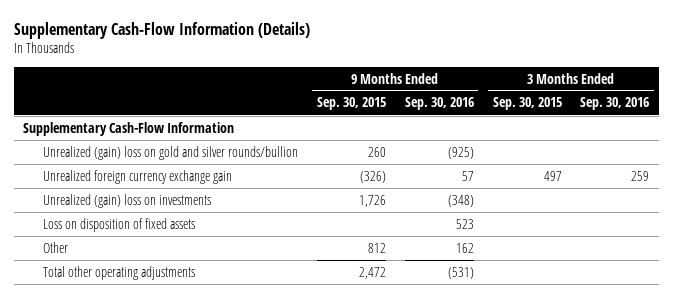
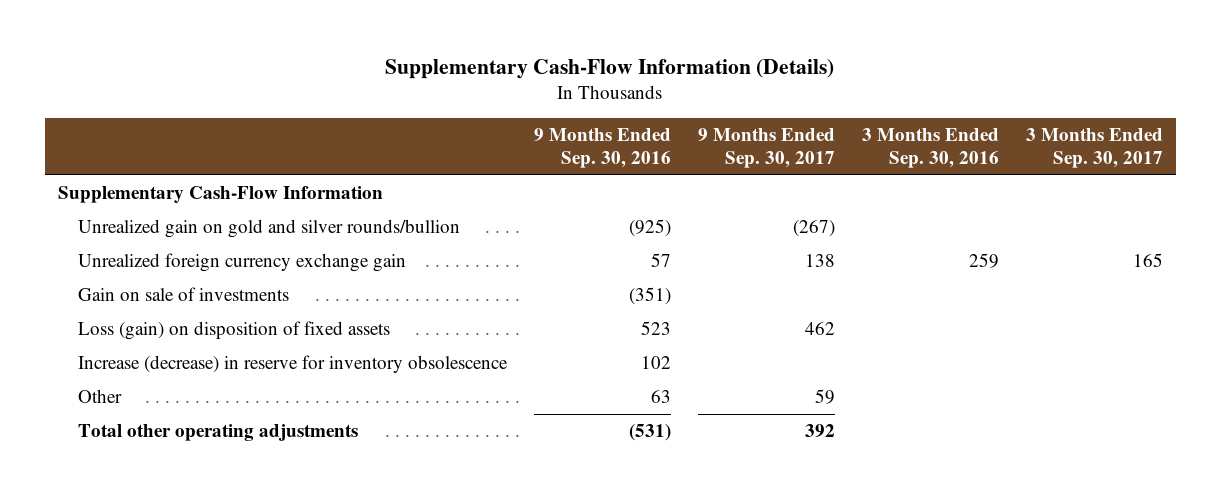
- | 9 Months Ended Sep. 30, 2015 | 9 Months Ended Sep. 30, 2016 | 3 Months Ended Sep. 30, 2015 | 3 Months Ended Sep. 30, 2016
+ | 9 Months Ended Sep. 30, 2016 | 9 Months Ended Sep. 30, 2017 | 3 Months Ended Sep. 30, 2016 | 3 Months Ended Sep. 30, 2017
- Unrealized (gain) loss on gold and silver rounds/bullion | 260 | (925) | |
+ Unrealized gain on gold and silver rounds/bullion | (925) | (267) | |
- Unrealized (gain) loss on investments | 1,726 | (348) | |
- Loss on disposition of fixed assets | | 523 | |
- Other | 812 | 162 | |
+ Gain on sale of investments | (351) | | |
+ Loss (gain) on disposition of fixed assets | 523 | 462 | |
+ Increase (decrease) in reserve for inventory obsolescence | 102 | | |
+ Other | 63 | 59 | |

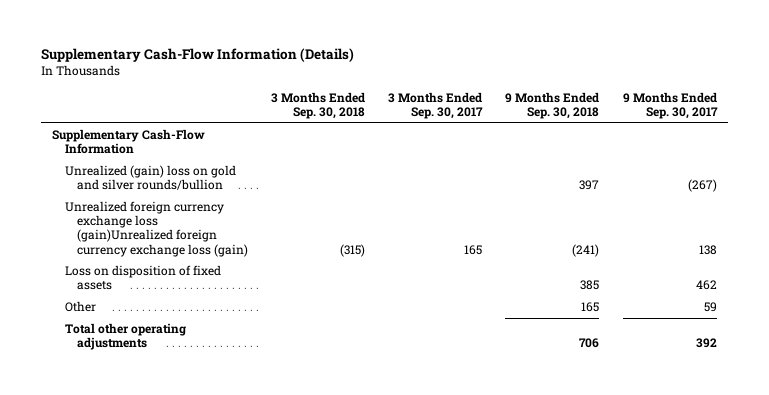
- | 9 Months Ended Sep. 30, 2016 | 9 Months Ended Sep. 30, 2017 | 3 Months Ended Sep. 30, 2016 | 3 Months Ended Sep. 30, 2017
+ | 3 Months Ended Sep. 30, 2018 | 3 Months Ended Sep. 30, 2017 | 9 Months Ended Sep. 30, 2018 | 9 Months Ended Sep. 30, 2017
- Unrealized gain on gold and silver rounds/bullion | (925) | (267) | |
- Unrealized foreign currency exchange gain | 57 | 138 | 259 | 165
- Gain on sale of investments | (351) | | |
- Loss (gain) on disposition of fixed assets | 523 | 462 | |
- Increase (decrease) in reserve for inventory obsolescence | 102 | | |
+ Unrealized (gain) loss on gold and silver rounds/bullion | | | 397 | (267)
+ Unrealized foreign currency exchange loss (gain)Unrealized foreign currency exchange loss (gain) | (315) | 165 | (241) | 138
+ Loss on disposition of fixed assets | | | 385 | 462

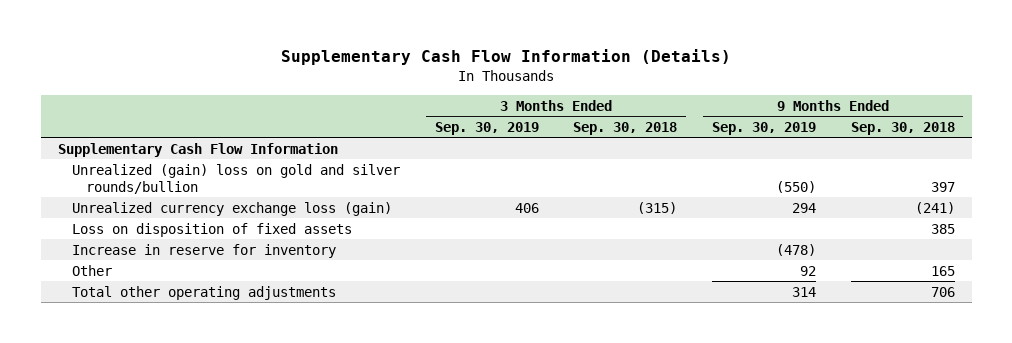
- Supplementary Cash-Flow Information (Details)
+ Supplementary Cash Flow Information (Details)
- | 3 Months Ended Sep. 30, 2018 | 3 Months Ended Sep. 30, 2017 | 9 Months Ended Sep. 30, 2018 | 9 Months Ended Sep. 30, 2017
+ | 3 Months Ended Sep. 30, 2019 | 3 Months Ended Sep. 30, 2018 | 9 Months Ended Sep. 30, 2019 | 9 Months Ended Sep. 30, 2018
- Supplementary Cash-Flow Information
+ Supplementary Cash Flow Information
- Unrealized foreign currency exchange loss (gain)Unrealized foreign currency exchange loss (gain) | (315) | 165 | (241) | 138
+ Unrealized currency exchange loss (gain) | 406 | (315) | 294 | (241)
+ Increase in reserve for inventory | | | (478) |

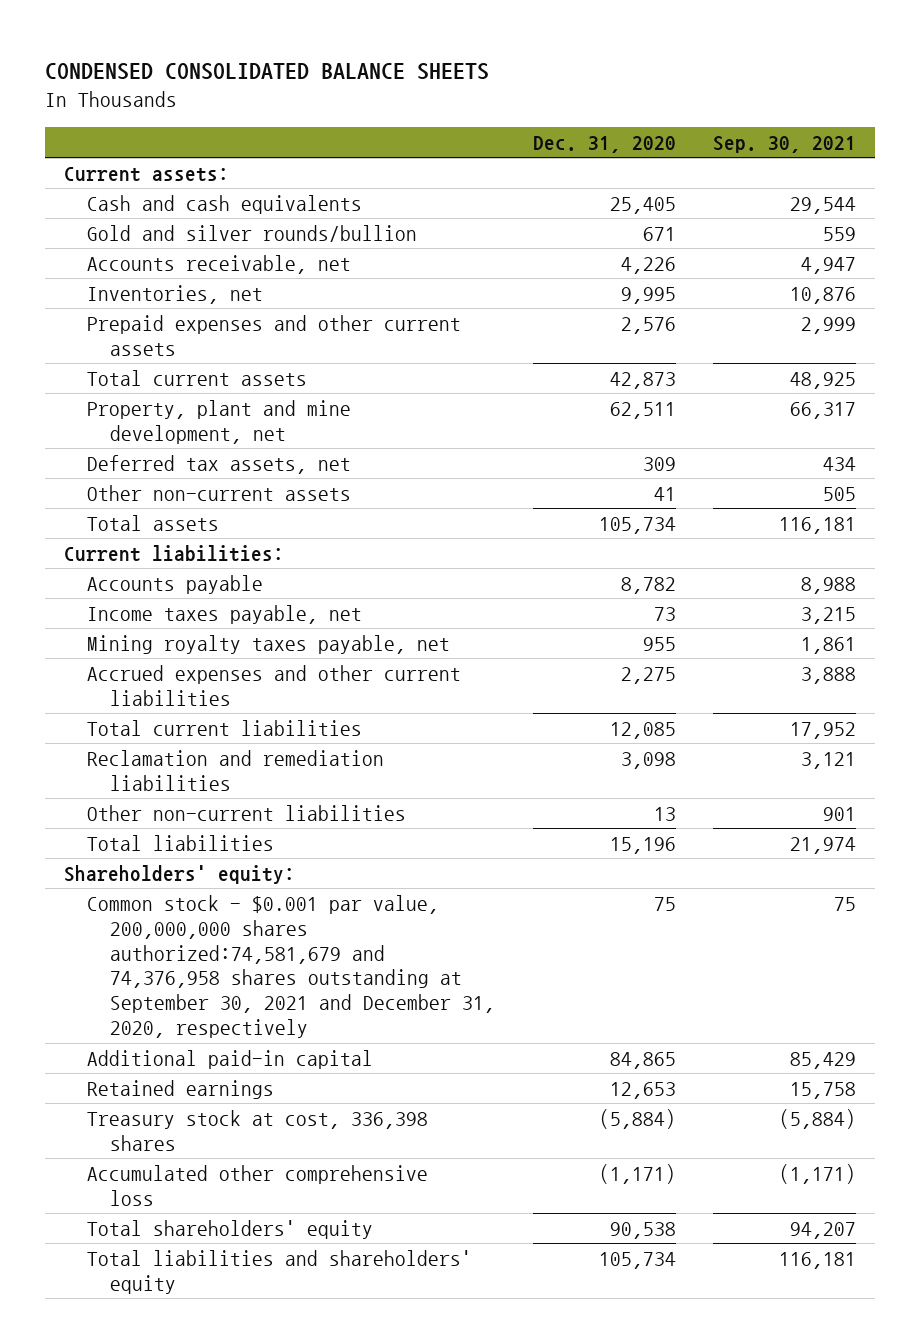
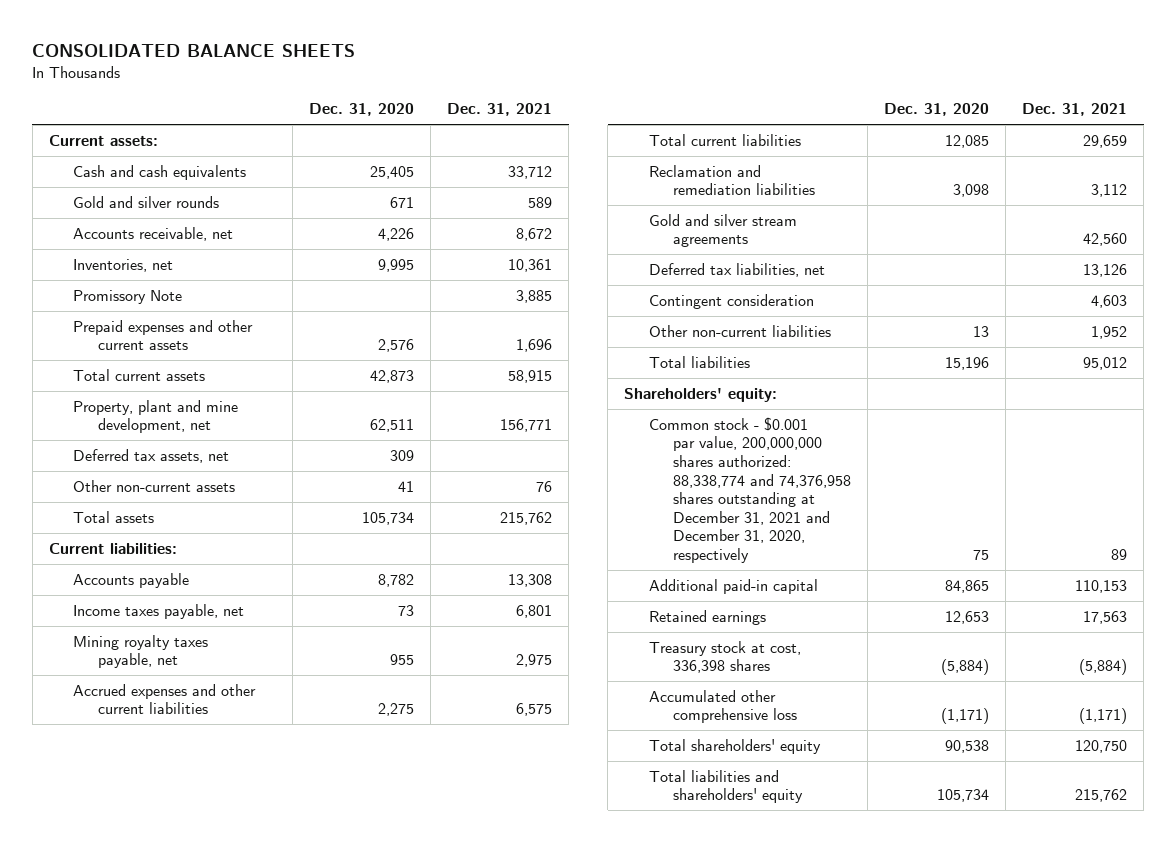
- CONDENSED CONSOLIDATED BALANCE SHEETS
+ CONSOLIDATED BALANCE SHEETS
- | Dec. 31, 2020 | Sep. 30, 2021
+ | Dec. 31, 2020 | Dec. 31, 2021
- Gold and silver rounds/bullion | 671 | 559
+ Gold and silver rounds | 671 | 589
+ Promissory Note | | 3,885
+ Gold and silver stream agreements | | 42,560
+ Deferred tax liabilities, net | | 13,126
+ Contingent consideration | | 4,603
- Common stock - $0.001 par value, 200,000,000 shares authorized:74,581,679 and 74,376,958 shares outstanding at September 30, 2021 and December 31, 2020, respectively | 75 | 75
+ Common stock - $0.001 par value, 200,000,000 shares authorized: 88,338,774 and 74,376,958 shares outstanding at December 31, 2021 and December 31, 2020, respectively | 75 | 89

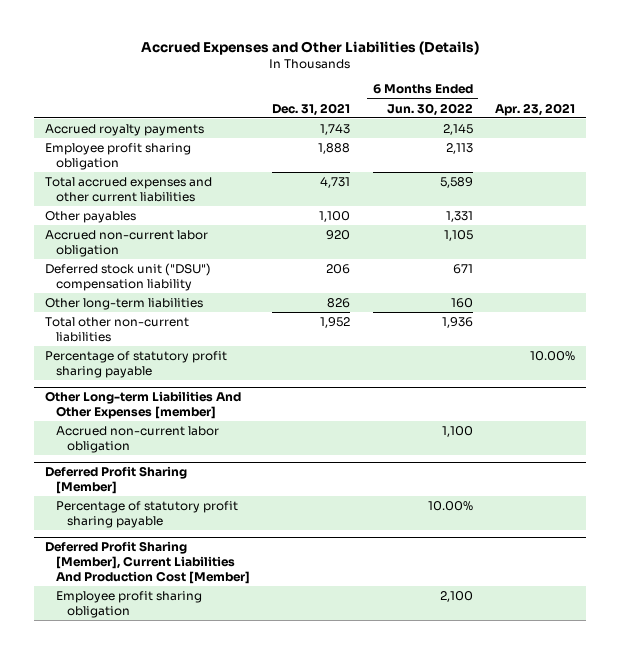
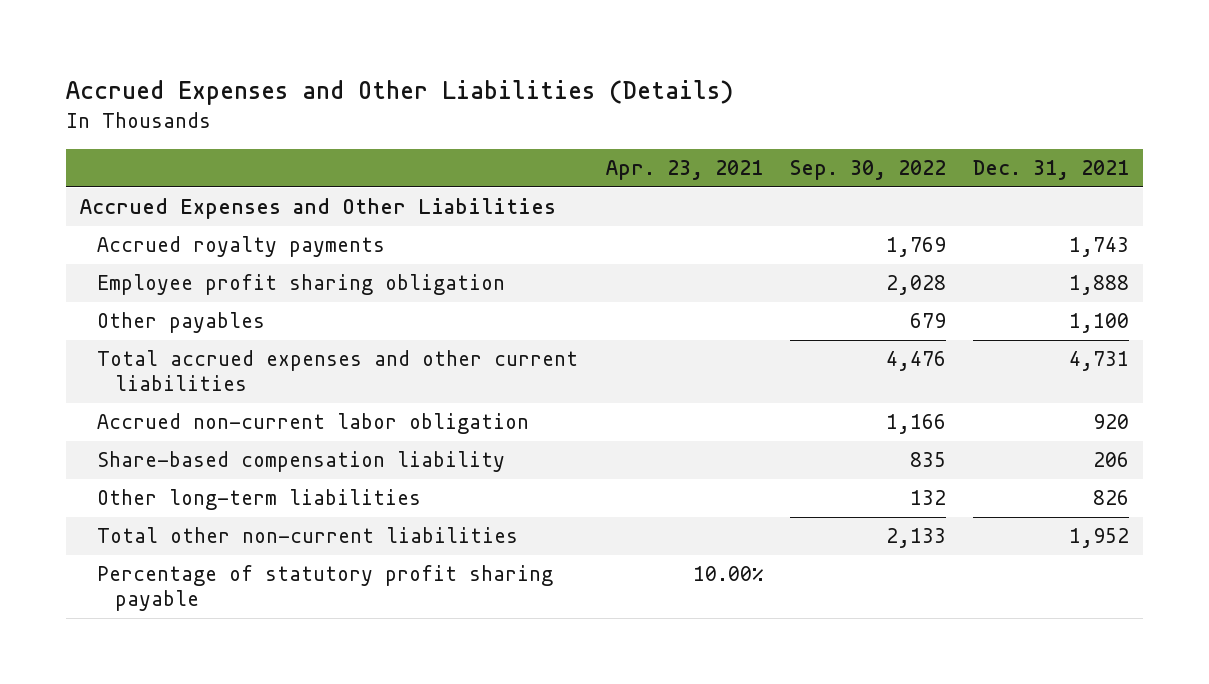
- | Dec. 31, 2021 | 6 Months Ended Jun. 30, 2022 | Apr. 23, 2021
+ | Apr. 23, 2021 | Sep. 30, 2022 | Dec. 31, 2021
+ Accrued Expenses and Other Liabilities
moved down: Total accrued expenses and other current liabilities | | 4,476 | 4,731
- Deferred stock unit ("DSU") compensation liability | 206 | 671 |
+ Share-based compensation liability | | 835 | 206
- Other Long-term Liabilities And Other Expenses [member]
- Accrued non-current labor obligation | | 1,100 |
- Deferred Profit Sharing [Member]
- Percentage of statutory profit sharing payable | | 10.00% |
- Deferred Profit Sharing [Member], Current Liabilities And Production Cost [Member]
- Employee profit sharing obligation | | 2,100 |

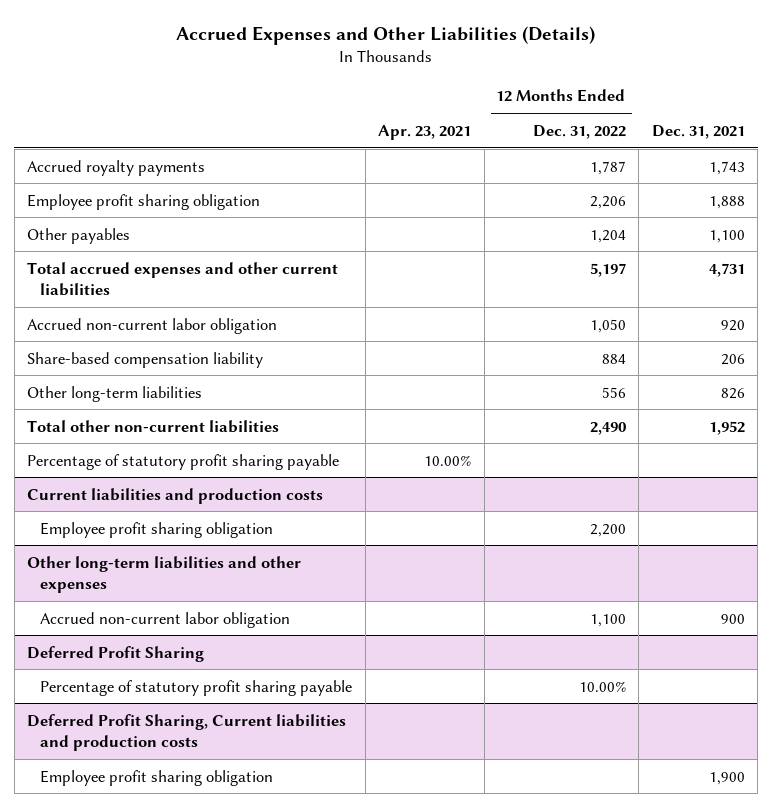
- | Apr. 23, 2021 | Sep. 30, 2022 | Dec. 31, 2021
+ | Apr. 23, 2021 | 12 Months Ended Dec. 31, 2022 | Dec. 31, 2021
- Accrued Expenses and Other Liabilities
+ Current liabilities and production costs
+ Employee profit sharing obligation | | 2,200 |
+ Other long-term liabilities and other expenses
+ Accrued non-current labor obligation | | 1,100 | 900
+ Deferred Profit Sharing
+ Percentage of statutory profit sharing payable | | 10.00% |
+ Deferred Profit Sharing, Current liabilities and production costs
+ Employee profit sharing obligation | | | 1,900

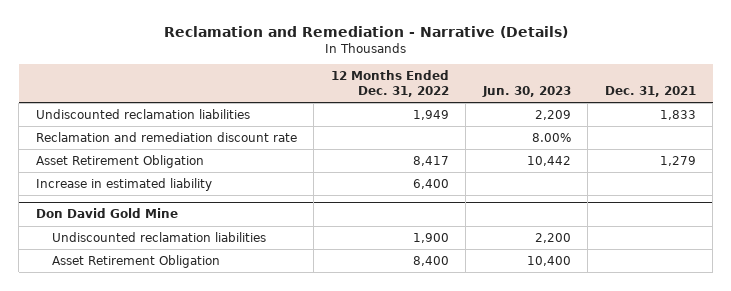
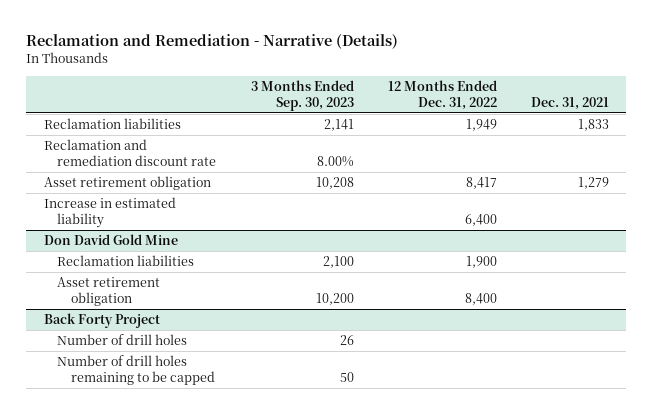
- | 12 Months Ended Dec. 31, 2022 | Jun. 30, 2023 | Dec. 31, 2021
+ | 3 Months Ended Sep. 30, 2023 | 12 Months Ended Dec. 31, 2022 | Dec. 31, 2021
- Undiscounted reclamation liabilities | 1,949 | 2,209 | 1,833
+ Reclamation liabilities | 2,141 | 1,949 | 1,833
- Asset Retirement Obligation | 8,417 | 10,442 | 1,279
+ Asset retirement obligation | 10,208 | 8,417 | 1,279
@ Don David Gold Mine
- Undiscounted reclamation liabilities | 1,900 | 2,200 |
- Asset Retirement Obligation | 8,400 | 10,400 |
+ Reclamation liabilities | 2,100 | 1,900 |
+ Asset retirement obligation | 10,200 | 8,400 |
+ Back Forty Project
+ Number of drill holes | 26 | |
+ Number of drill holes remaining to be capped | 50 | |

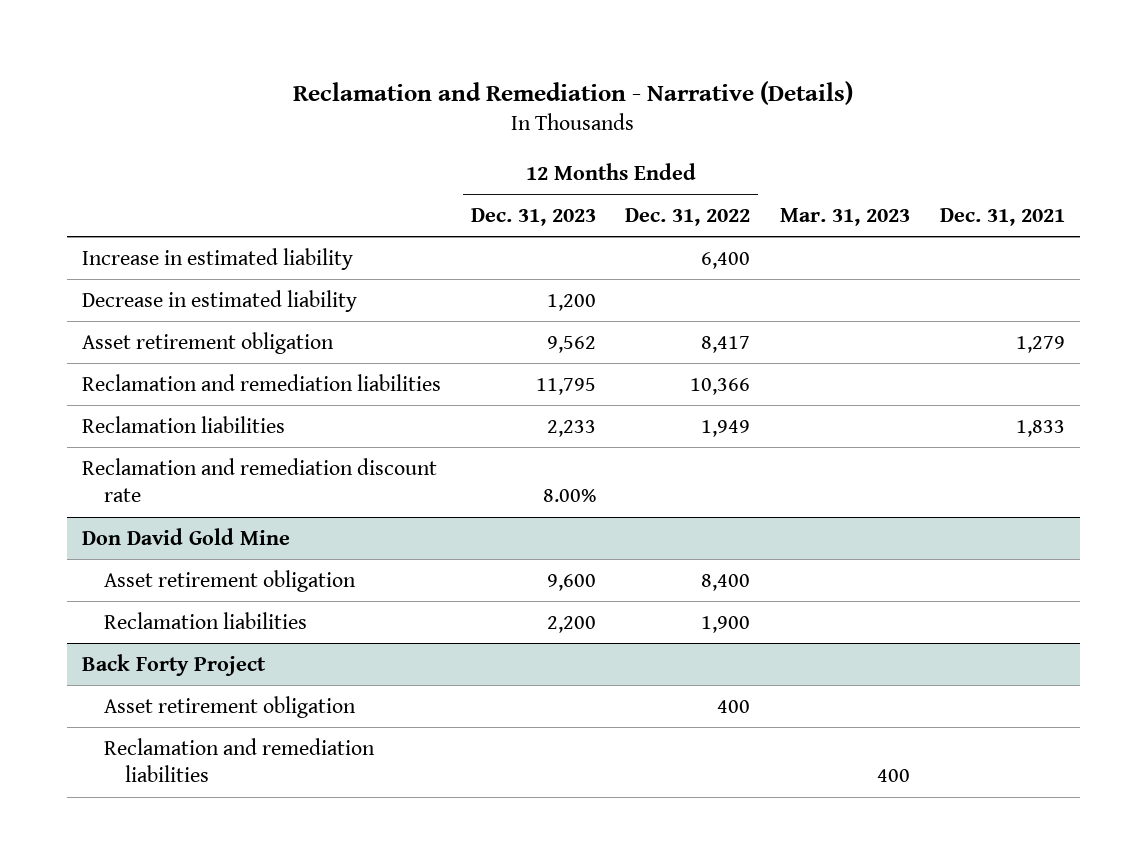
- | 3 Months Ended Sep. 30, 2023 | 12 Months Ended Dec. 31, 2022 | Dec. 31, 2021
+ | 12 Months Ended Dec. 31, 2023 | 12 Months Ended Dec. 31, 2022 | Mar. 31, 2023 | Dec. 31, 2021
moved up: Increase in estimated liability | | 6,400 | |
+ Decrease in estimated liability | 1,200 | | |
moved up: Asset retirement obligation | 9,562 | 8,417 | | 1,279
+ Reclamation and remediation liabilities | 11,795 | 10,366 | |
@ Don David Gold Mine
moved down: Reclamation liabilities | 2,200 | 1,900 | |
@ Back Forty Project
- Number of drill holes | 26 | |
- Number of drill holes remaining to be capped | 50 | |
+ Asset retirement obligation | | 400 | |
+ Reclamation and remediation liabilities | | | 400 |

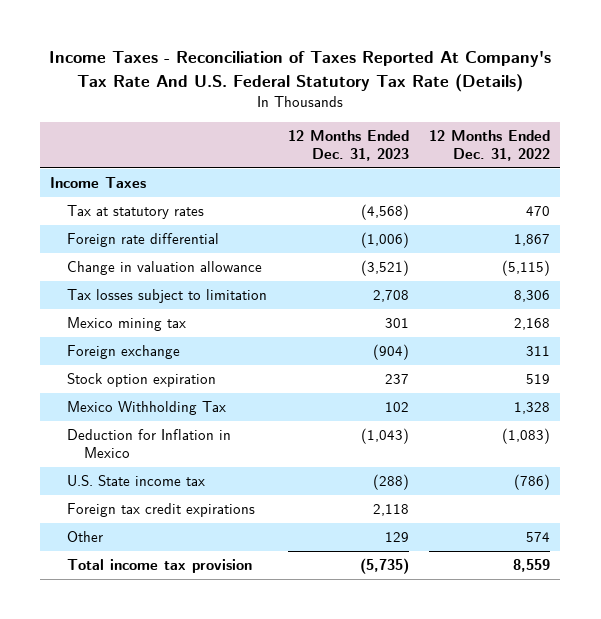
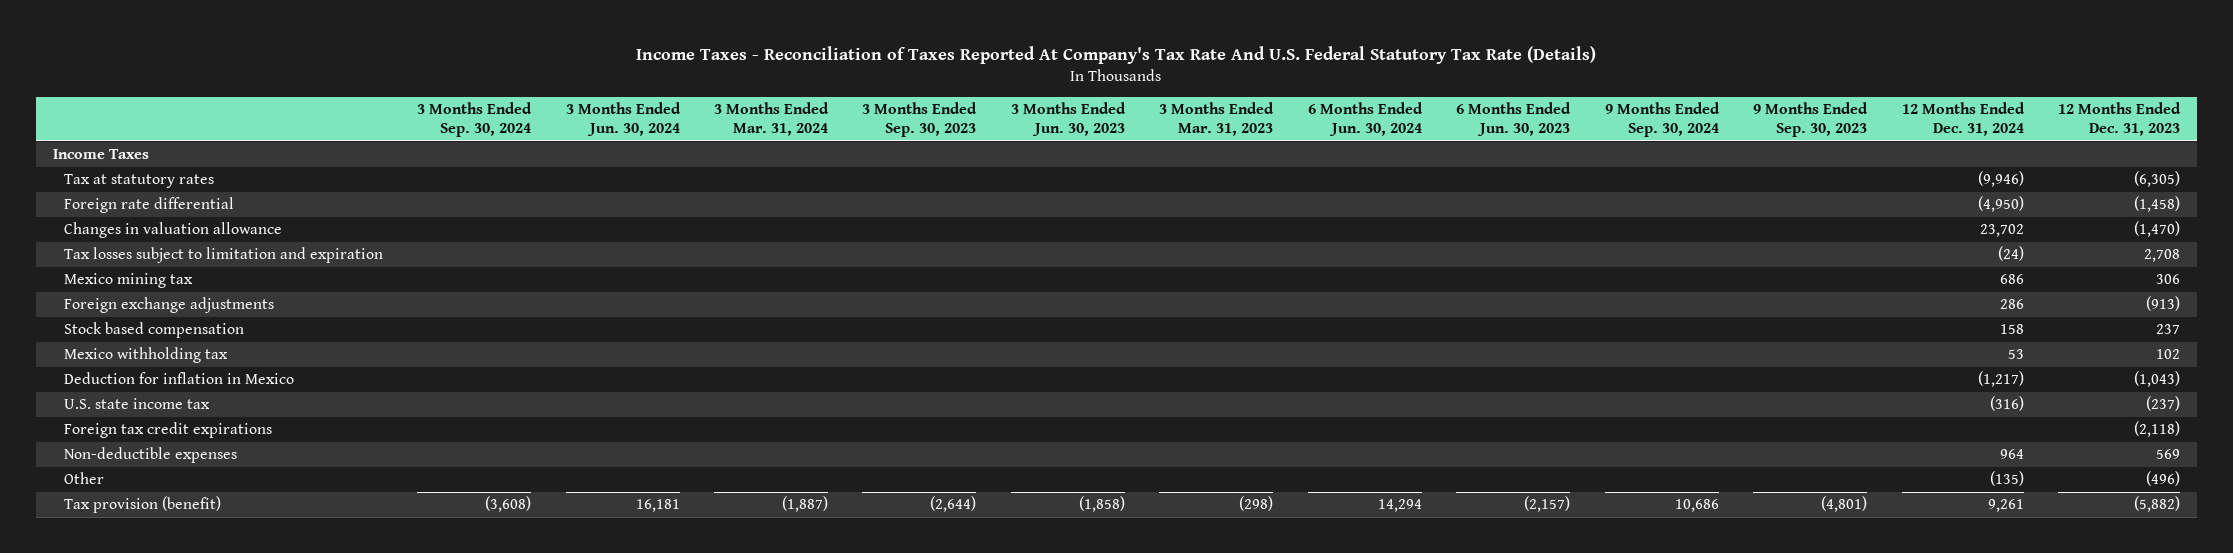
- | 12 Months Ended Dec. 31, 2023 | 12 Months Ended Dec. 31, 2022
+ | 3 Months Ended Sep. 30, 2024 | 3 Months Ended Jun. 30, 2024 | 3 Months Ended Mar. 31, 2024 | 3 Months Ended Sep. 30, 2023 | 3 Months Ended Jun. 30, 2023 | 3 Months Ended Mar. 31, 2023 | 6 Months Ended Jun. 30, 2024 | 6 Months Ended Jun. 30, 2023 | 9 Months Ended Sep. 30, 2024 | 9 Months Ended Sep. 30, 2023 | 12 Months Ended Dec. 31, 2024 | 12 Months Ended Dec. 31, 2023
- Tax at statutory rates | (4,568) | 470
- Foreign rate differential | (1,006) | 1,867
- Change in valuation allowance | (3,521) | (5,115)
- Tax losses subject to limitation | 2,708 | 8,306
- Mexico mining tax | 301 | 2,168
- Foreign exchange | (904) | 311
- Stock option expiration | 237 | 519
- Mexico Withholding Tax | 102 | 1,328
- Deduction for Inflation in Mexico | (1,043) | (1,083)
- U.S. State income tax | (288) | (786)
- Foreign tax credit expirations | 2,118 |
- Other | 129 | 574
- Total income tax provision | (5,735) | 8,559
+ Tax at statutory rates | | | | | | | | | | | (9,946) | (6,305)
+ Foreign rate differential | | | | | | | | | | | (4,950) | (1,458)
+ Changes in valuation allowance | | | | | | | | | | | 23,702 | (1,470)
+ Tax losses subject to limitation and expiration | | | | | | | | | | | (24) | 2,708
+ Mexico mining tax | | | | | | | | | | | 686 | 306
+ Foreign exchange adjustments | | | | | | | | | | | 286 | (913)
+ Stock based compensation | | | | | | | | | | | 158 | 237
+ Mexico withholding tax | | | | | | | | | | | 53 | 102
+ Deduction for inflation in Mexico | | | | | | | | | | | (1,217) | (1,043)
+ U.S. state income tax | | | | | | | | | | | (316) | (237)
+ Foreign tax credit expirations | | | | | | | | | | | | (2,118)
+ Non-deductible expenses | | | | | | | | | | | 964 | 569
+ Other | | | | | | | | | | | (135) | (496)
+ Tax provision (benefit) | (3,608) | 16,181 | (1,887) | (2,644) | (1,858) | (298) | 14,294 | (2,157) | 10,686 | (4,801) | 9,261 | (5,882)

